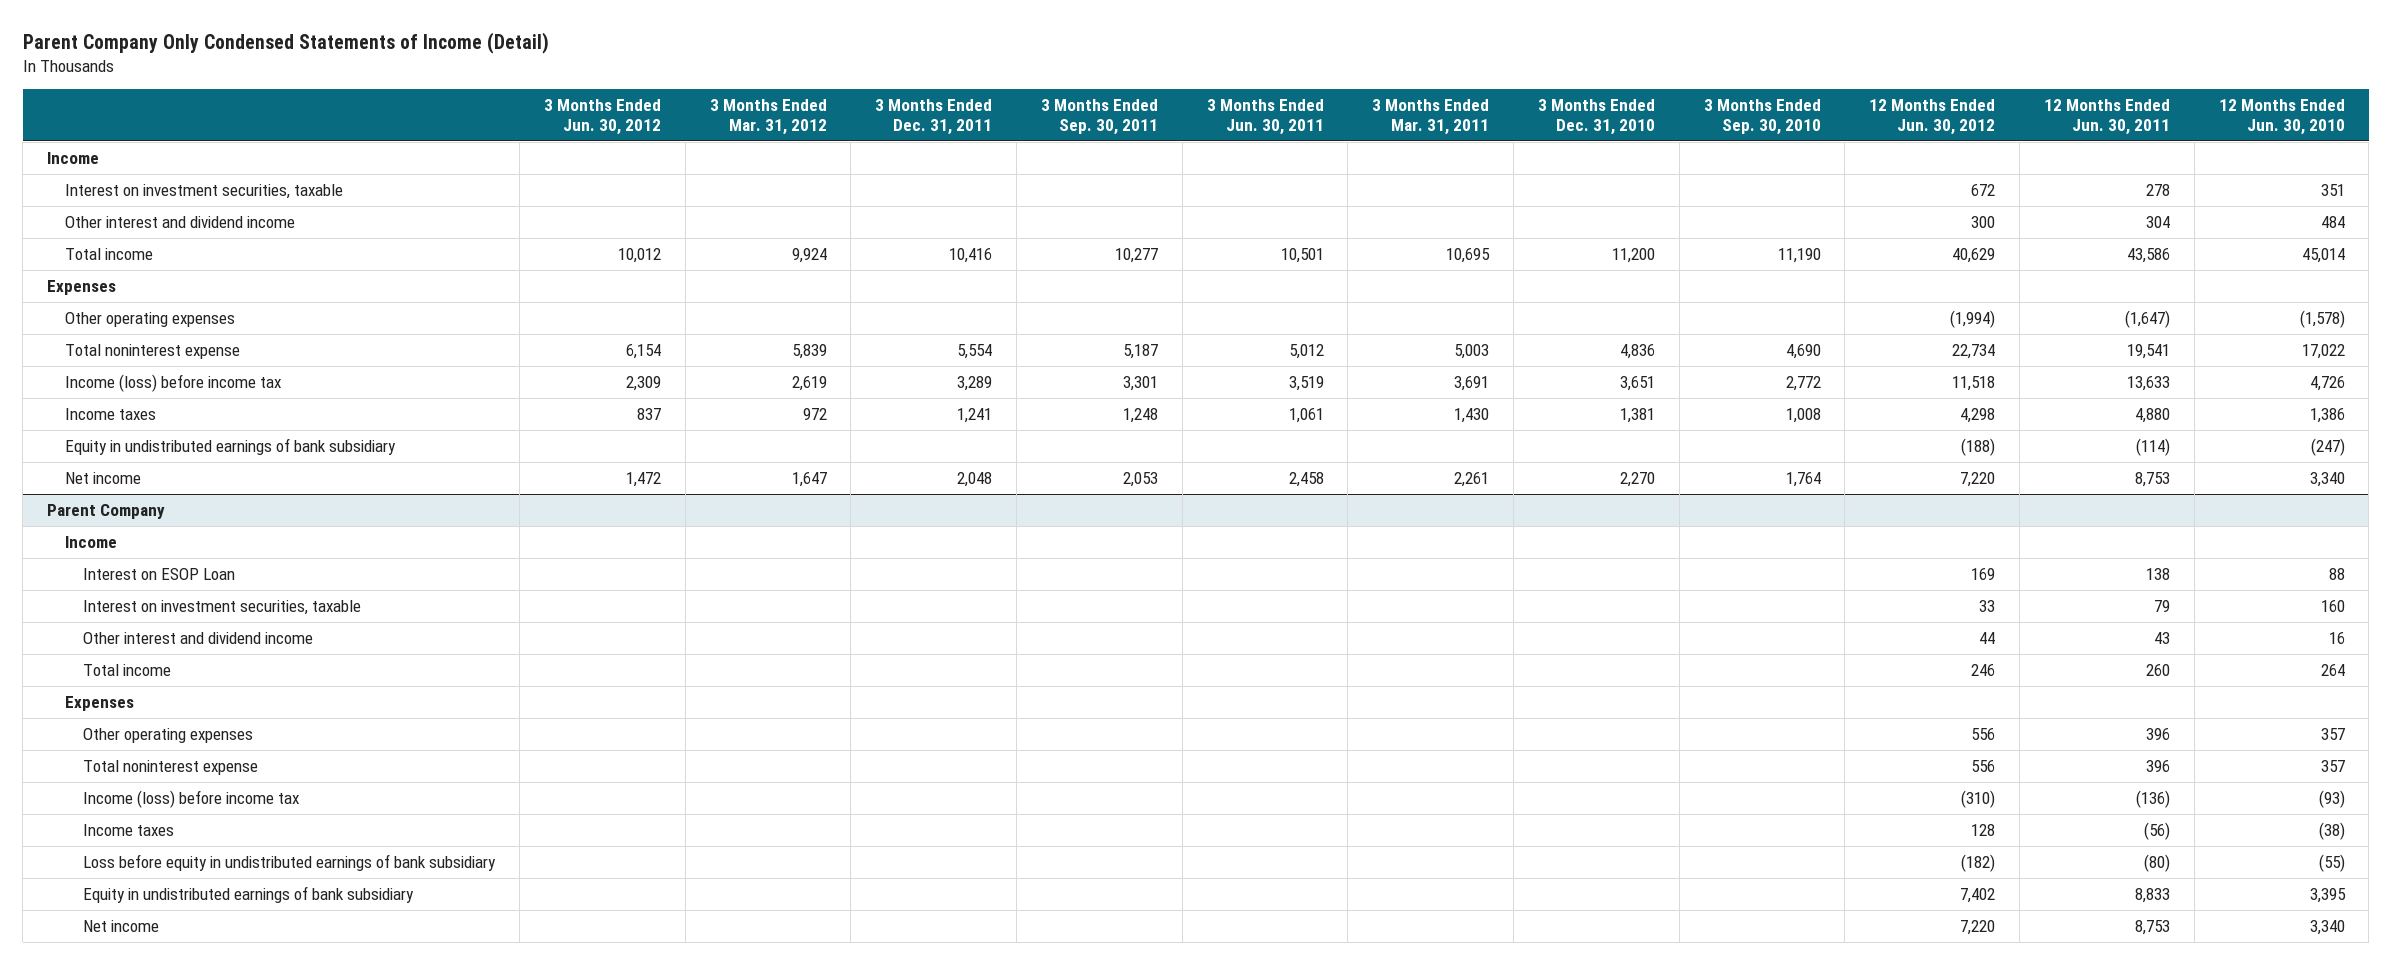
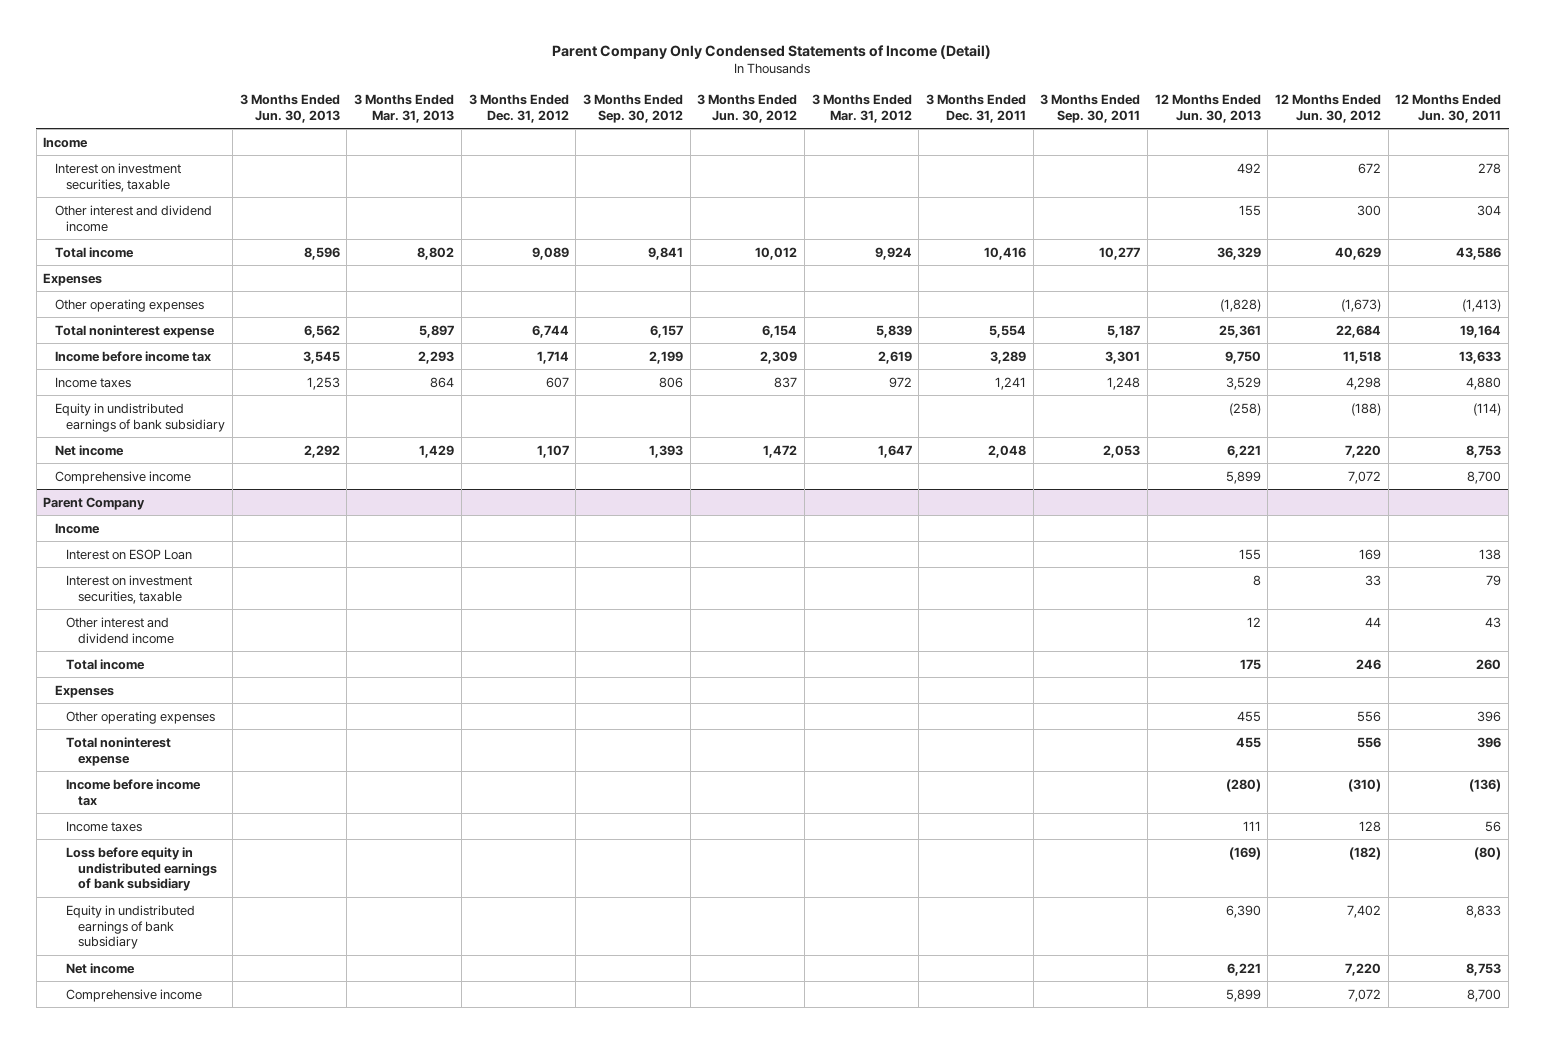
- | 3 Months Ended Jun. 30, 2012 | 3 Months Ended Mar. 31, 2012 | 3 Months Ended Dec. 31, 2011 | 3 Months Ended Sep. 30, 2011 | 3 Months Ended Jun. 30, 2011 | 3 Months Ended Mar. 31, 2011 | 3 Months Ended Dec. 31, 2010 | 3 Months Ended Sep. 30, 2010 | 12 Months Ended Jun. 30, 2012 | 12 Months Ended Jun. 30, 2011 | 12 Months Ended Jun. 30, 2010
+ | 3 Months Ended Jun. 30, 2013 | 3 Months Ended Mar. 31, 2013 | 3 Months Ended Dec. 31, 2012 | 3 Months Ended Sep. 30, 2012 | 3 Months Ended Jun. 30, 2012 | 3 Months Ended Mar. 31, 2012 | 3 Months Ended Dec. 31, 2011 | 3 Months Ended Sep. 30, 2011 | 12 Months Ended Jun. 30, 2013 | 12 Months Ended Jun. 30, 2012 | 12 Months Ended Jun. 30, 2011
- Other operating expenses | | | | | | | | | (1,994) | (1,647) | (1,578)
- Total noninterest expense | 6,154 | 5,839 | 5,554 | 5,187 | 5,012 | 5,003 | 4,836 | 4,690 | 22,734 | 19,541 | 17,022
- Income (loss) before income tax | 2,309 | 2,619 | 3,289 | 3,301 | 3,519 | 3,691 | 3,651 | 2,772 | 11,518 | 13,633 | 4,726
+ Other operating expenses | | | | | | | | | (1,828) | (1,673) | (1,413)
+ Total noninterest expense | 6,562 | 5,897 | 6,744 | 6,157 | 6,154 | 5,839 | 5,554 | 5,187 | 25,361 | 22,684 | 19,164
+ Income before income tax | 3,545 | 2,293 | 1,714 | 2,199 | 2,309 | 2,619 | 3,289 | 3,301 | 9,750 | 11,518 | 13,633
+ Comprehensive income | | | | | | | | | 5,899 | 7,072 | 8,700
@ Parent Company
- Income (loss) before income tax | | | | | | | | | (310) | (136) | (93)
- Income taxes | | | | | | | | | 128 | (56) | (38)
+ Income before income tax | | | | | | | | | (280) | (310) | (136)
+ Income taxes | | | | | | | | | 111 | 128 | 56
+ Comprehensive income | | | | | | | | | 5,899 | 7,072 | 8,700

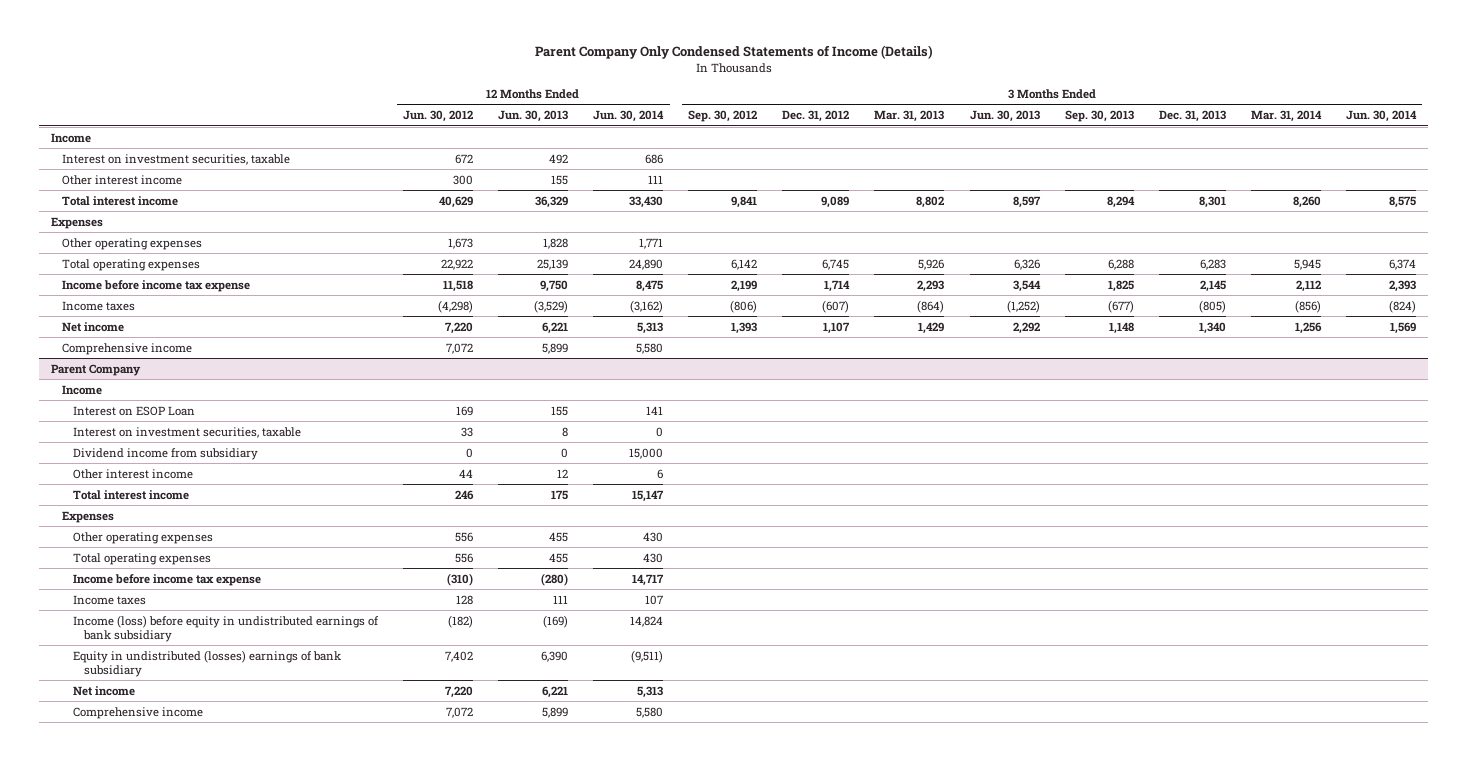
- Parent Company Only Condensed Statements of Income (Detail)
+ Parent Company Only Condensed Statements of Income (Details)
- | 3 Months Ended Jun. 30, 2013 | 3 Months Ended Mar. 31, 2013 | 3 Months Ended Dec. 31, 2012 | 3 Months Ended Sep. 30, 2012 | 3 Months Ended Jun. 30, 2012 | 3 Months Ended Mar. 31, 2012 | 3 Months Ended Dec. 31, 2011 | 3 Months Ended Sep. 30, 2011 | 12 Months Ended Jun. 30, 2013 | 12 Months Ended Jun. 30, 2012 | 12 Months Ended Jun. 30, 2011
+ | 12 Months Ended Jun. 30, 2012 | 12 Months Ended Jun. 30, 2013 | 12 Months Ended Jun. 30, 2014 | 3 Months Ended Sep. 30, 2012 | 3 Months Ended Dec. 31, 2012 | 3 Months Ended Mar. 31, 2013 | 3 Months Ended Jun. 30, 2013 | 3 Months Ended Sep. 30, 2013 | 3 Months Ended Dec. 31, 2013 | 3 Months Ended Mar. 31, 2014 | 3 Months Ended Jun. 30, 2014
- Other interest and dividend income | | | | | | | | | 155 | 300 | 304
- Total income | 8,596 | 8,802 | 9,089 | 9,841 | 10,012 | 9,924 | 10,416 | 10,277 | 36,329 | 40,629 | 43,586
+ Other interest income | 300 | 155 | 111 | | | | | | | |
+ Total interest income | 40,629 | 36,329 | 33,430 | 9,841 | 9,089 | 8,802 | 8,597 | 8,294 | 8,301 | 8,260 | 8,575
- Other operating expenses | | | | | | | | | (1,828) | (1,673) | (1,413)
- Total noninterest expense | 6,562 | 5,897 | 6,744 | 6,157 | 6,154 | 5,839 | 5,554 | 5,187 | 25,361 | 22,684 | 19,164
- Income before income tax | 3,545 | 2,293 | 1,714 | 2,199 | 2,309 | 2,619 | 3,289 | 3,301 | 9,750 | 11,518 | 13,633
- Income taxes | 1,253 | 864 | 607 | 806 | 837 | 972 | 1,241 | 1,248 | 3,529 | 4,298 | 4,880
- Equity in undistributed earnings of bank subsidiary | | | | | | | | | (258) | (188) | (114)
+ Other operating expenses | 1,673 | 1,828 | 1,771 | | | | | | | |
+ Total operating expenses | 22,922 | 25,139 | 24,890 | 6,142 | 6,745 | 5,926 | 6,326 | 6,288 | 6,283 | 5,945 | 6,374
+ Income before income tax expense | 11,518 | 9,750 | 8,475 | 2,199 | 1,714 | 2,293 | 3,544 | 1,825 | 2,145 | 2,112 | 2,393
+ Income taxes | (4,298) | (3,529) | (3,162) | (806) | (607) | (864) | (1,252) | (677) | (805) | (856) | (824)
@ Parent Company
- Other interest and dividend income | | | | | | | | | 12 | 44 | 43
- Total income | | | | | | | | | 175 | 246 | 260
+ Dividend income from subsidiary | 0 | 0 | 15,000 | | | | | | | |
+ Other interest income | 44 | 12 | 6 | | | | | | | |
+ Total interest income | 246 | 175 | 15,147 | | | | | | | |
- Total noninterest expense | | | | | | | | | 455 | 556 | 396
- Income before income tax | | | | | | | | | (280) | (310) | (136)
+ Total operating expenses | 556 | 455 | 430 | | | | | | | |
+ Income before income tax expense | (310) | (280) | 14,717 | | | | | | | |
- Loss before equity in undistributed earnings of bank subsidiary | | | | | | | | | (169) | (182) | (80)
- Equity in undistributed earnings of bank subsidiary | | | | | | | | | 6,390 | 7,402 | 8,833
+ Income (loss) before equity in undistributed earnings of bank subsidiary | (182) | (169) | 14,824 | | | | | | | |
+ Equity in undistributed (losses) earnings of bank subsidiary | 7,402 | 6,390 | (9,511) | | | | | | | |

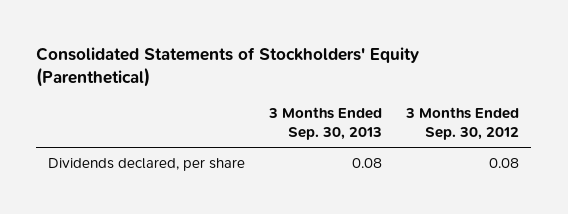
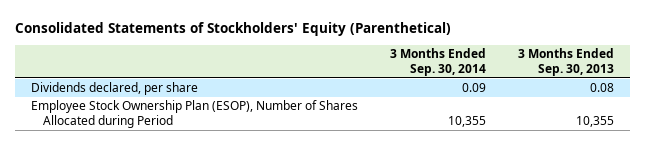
- | 3 Months Ended Sep. 30, 2013 | 3 Months Ended Sep. 30, 2012
+ | 3 Months Ended Sep. 30, 2014 | 3 Months Ended Sep. 30, 2013
+ Employee Stock Ownership Plan (ESOP), Number of Shares Allocated during Period | 10,355 | 10,355

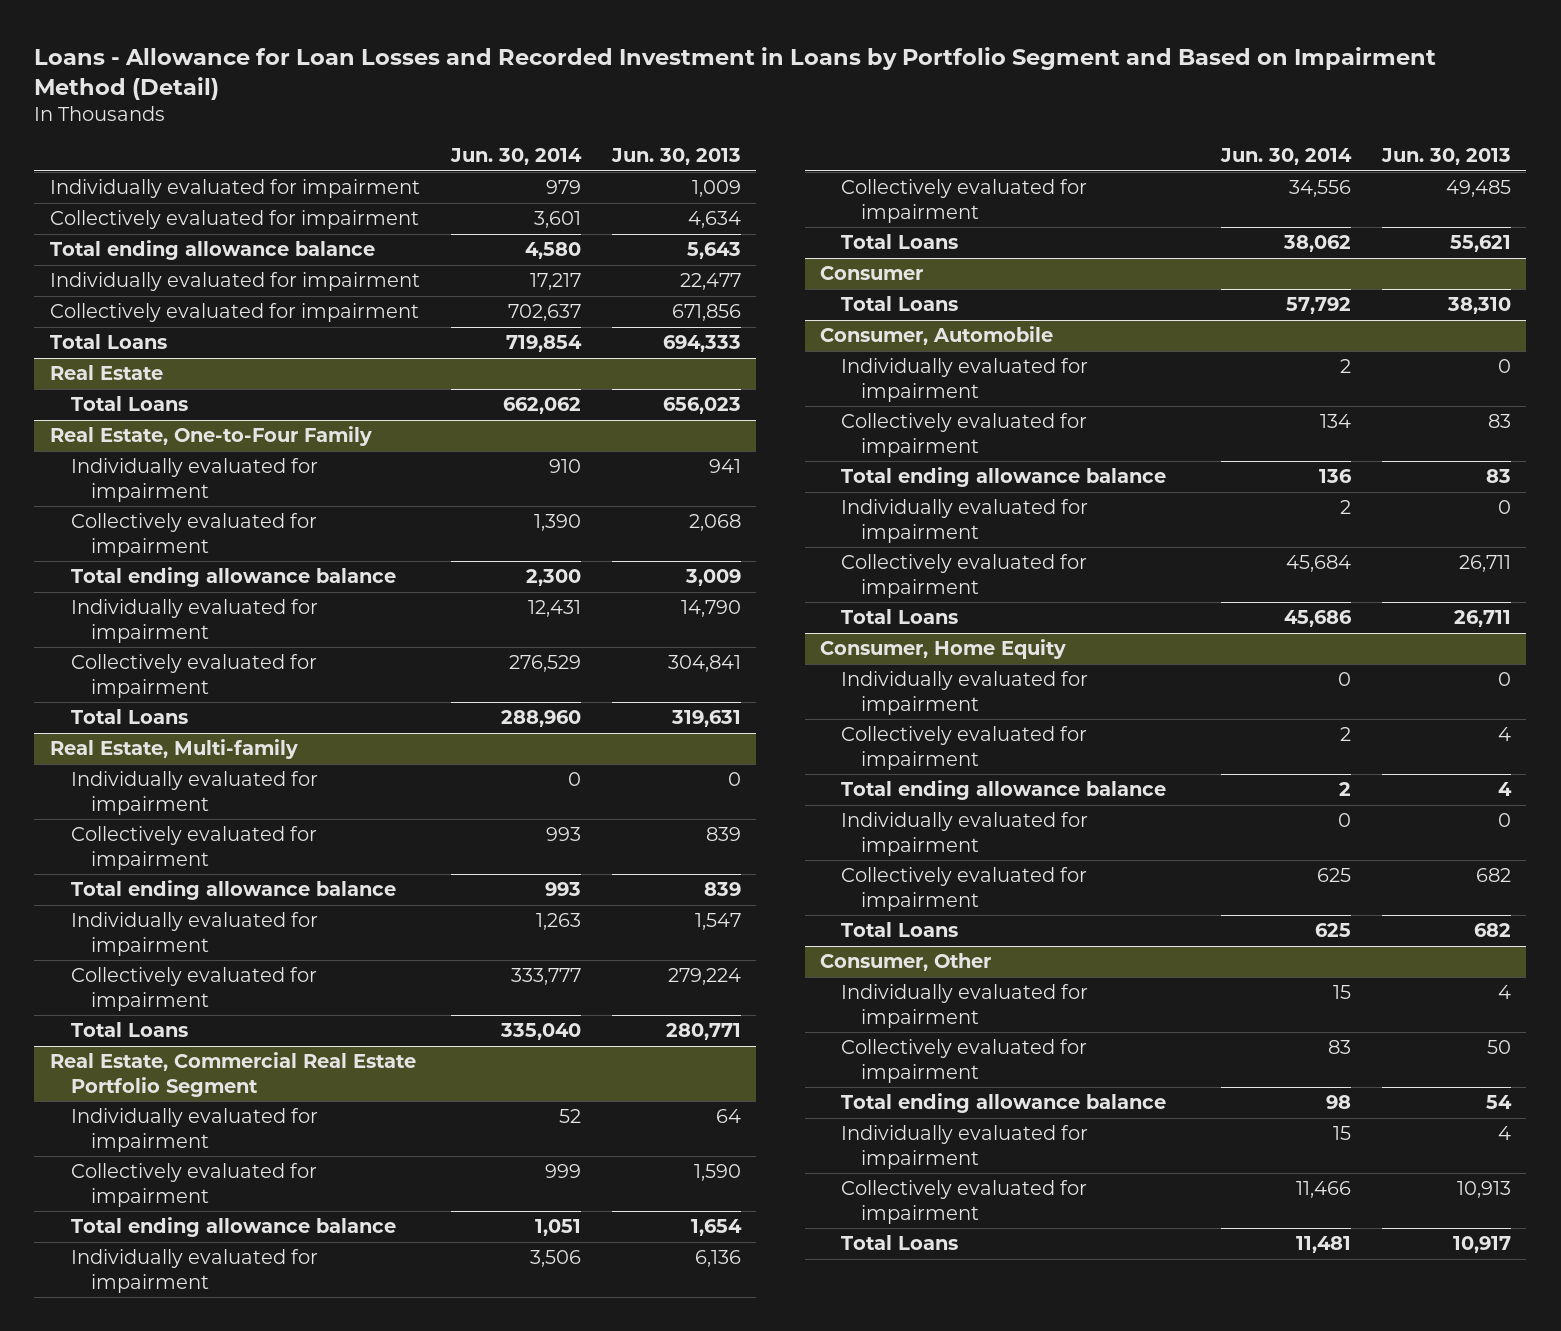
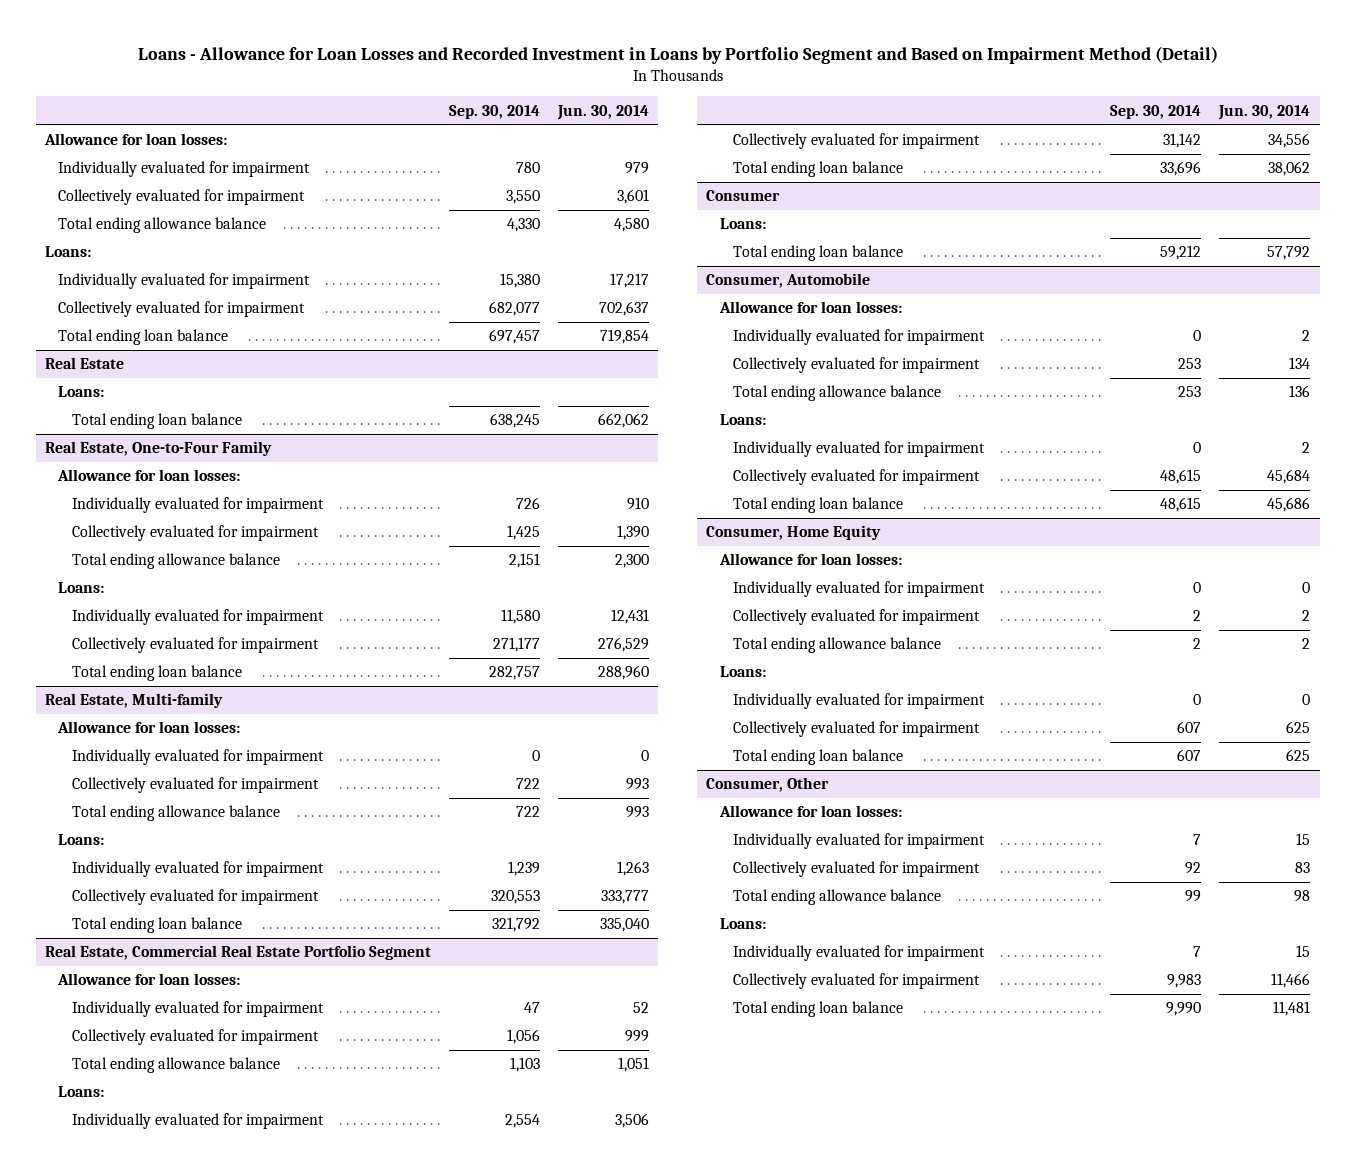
- | Jun. 30, 2014 | Jun. 30, 2013
+ | Sep. 30, 2014 | Jun. 30, 2014
+ Allowance for loan losses:
+ Loans:
- Total Loans | 719,854 | 694,333
+ Total ending loan balance | 697,457 | 719,854
@ Real Estate
- Total Loans | 662,062 | 656,023
+ Loans:
+ Total ending loan balance | 638,245 | 662,062
@ Real Estate, One-to-Four Family
+ Allowance for loan losses:
+ Loans:
- Total Loans | 288,960 | 319,631
+ Total ending loan balance | 282,757 | 288,960
@ Real Estate, Multi-family
+ Allowance for loan losses:
+ Loans:
- Total Loans | 335,040 | 280,771
+ Total ending loan balance | 321,792 | 335,040
@ Real Estate, Commercial Real Estate Portfolio Segment
+ Allowance for loan losses:
+ Loans:
- Total Loans | 38,062 | 55,621
+ Total ending loan balance | 33,696 | 38,062
@ Consumer
- Total Loans | 57,792 | 38,310
+ Loans:
+ Total ending loan balance | 59,212 | 57,792
@ Consumer, Automobile
+ Allowance for loan losses:
+ Loans:
- Total Loans | 45,686 | 26,711
+ Total ending loan balance | 48,615 | 45,686
@ Consumer, Home Equity
+ Allowance for loan losses:
+ Loans:
- Total Loans | 625 | 682
+ Total ending loan balance | 607 | 625
@ Consumer, Other
+ Allowance for loan losses:
+ Loans:
- Total Loans | 11,481 | 10,917
+ Total ending loan balance | 9,990 | 11,481

